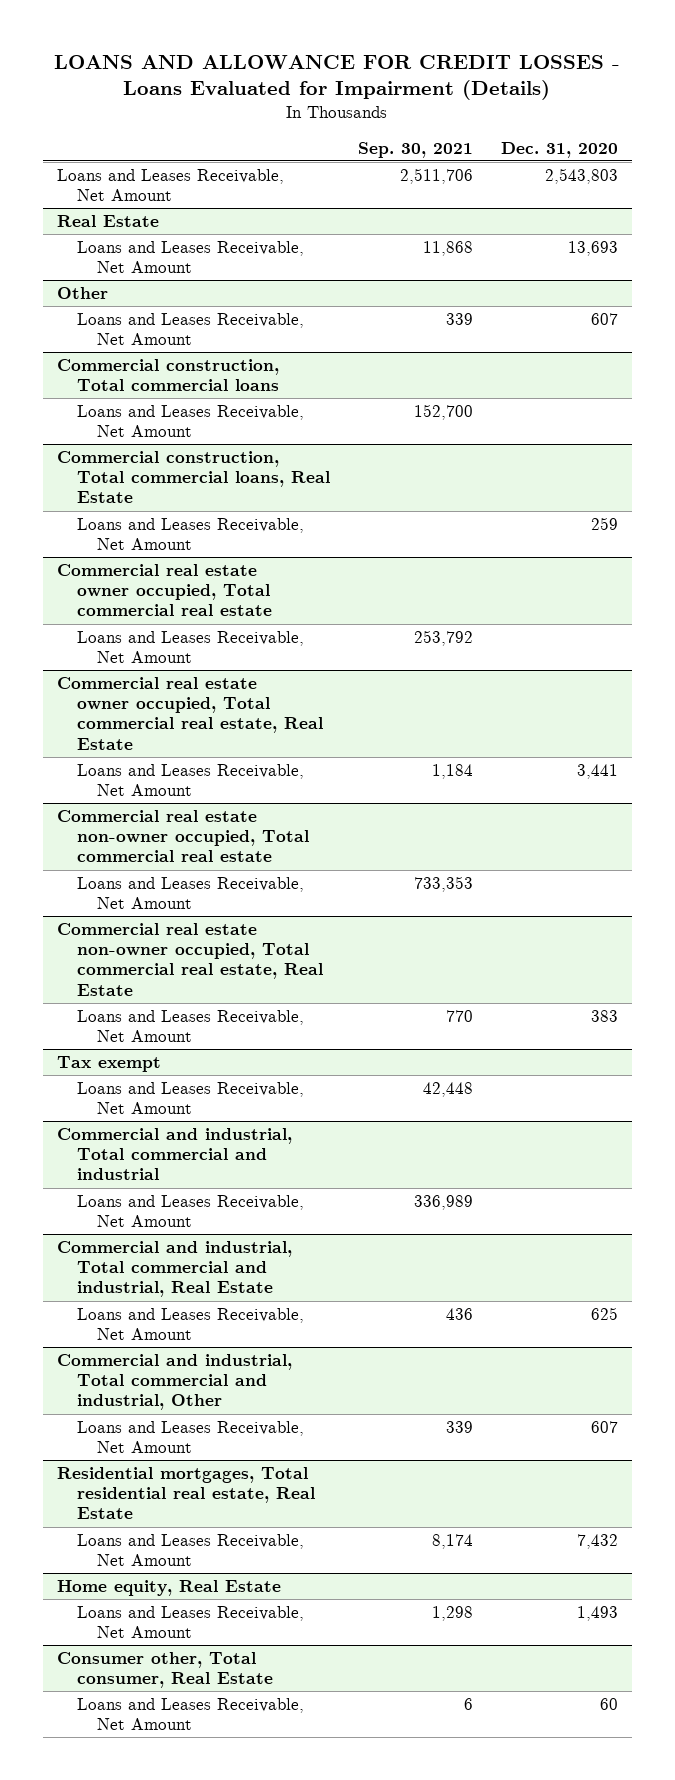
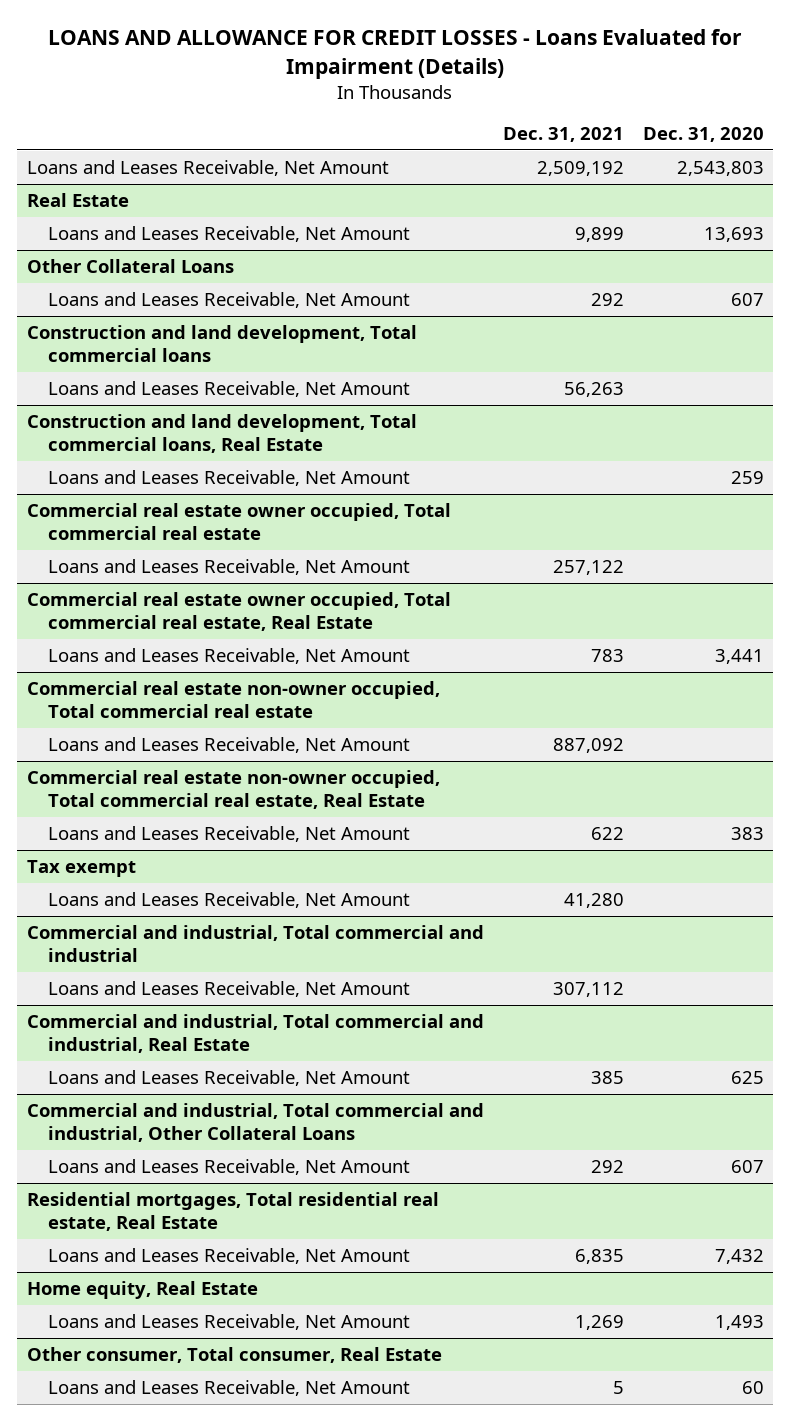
- | Sep. 30, 2021 | Dec. 31, 2020
+ | Dec. 31, 2021 | Dec. 31, 2020
- Other
+ Other Collateral Loans
- Commercial construction, Total commercial loans
+ Construction and land development, Total commercial loans
- Commercial construction, Total commercial loans, Real Estate
+ Construction and land development, Total commercial loans, Real Estate
- Commercial and industrial, Total commercial and industrial, Other
+ Commercial and industrial, Total commercial and industrial, Other Collateral Loans
- Consumer other, Total consumer, Real Estate
+ Other consumer, Total consumer, Real Estate

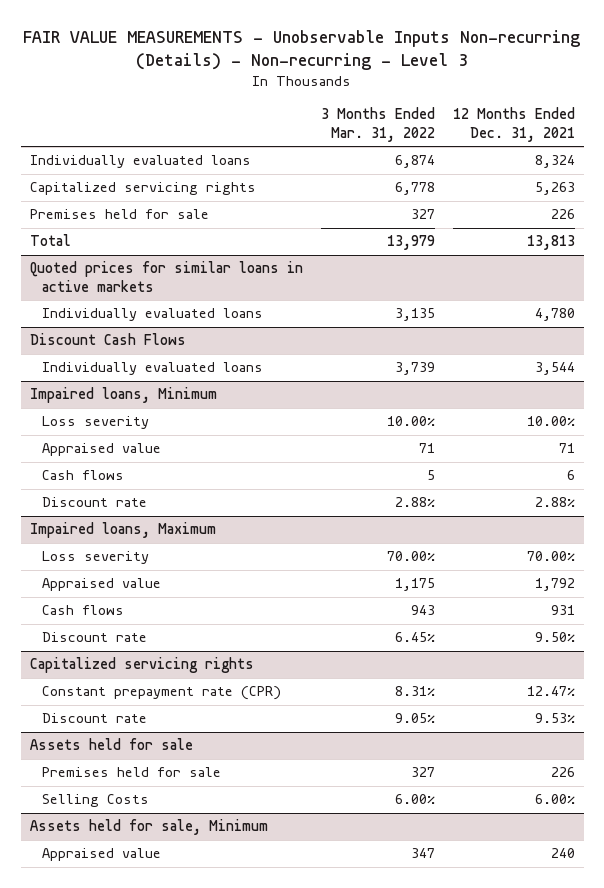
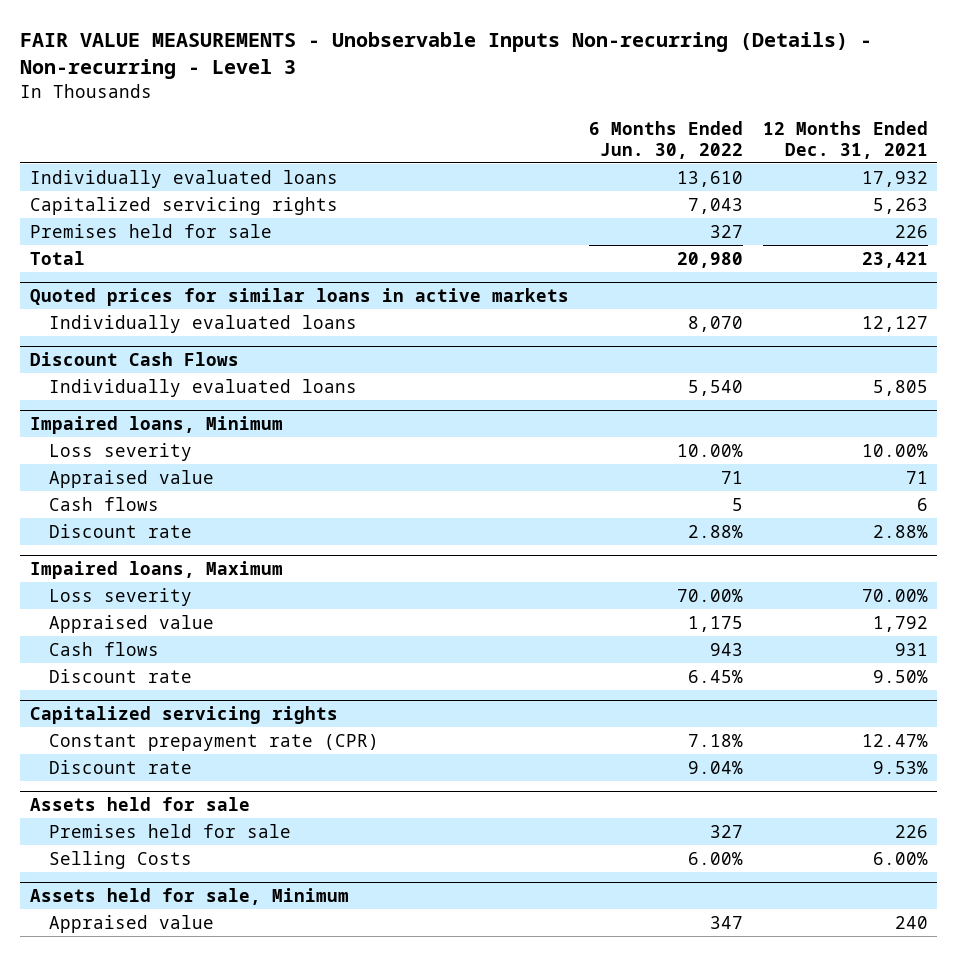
- | 3 Months Ended Mar. 31, 2022 | 12 Months Ended Dec. 31, 2021
+ | 6 Months Ended Jun. 30, 2022 | 12 Months Ended Dec. 31, 2021
- Individually evaluated loans | 6,874 | 8,324
+ Individually evaluated loans | 13,610 | 17,932
- Total | 13,979 | 13,813
+ Total | 20,980 | 23,421
@ Quoted prices for similar loans in active markets
- Individually evaluated loans | 3,135 | 4,780
+ Individually evaluated loans | 8,070 | 12,127
@ Discount Cash Flows
- Individually evaluated loans | 3,739 | 3,544
+ Individually evaluated loans | 5,540 | 5,805

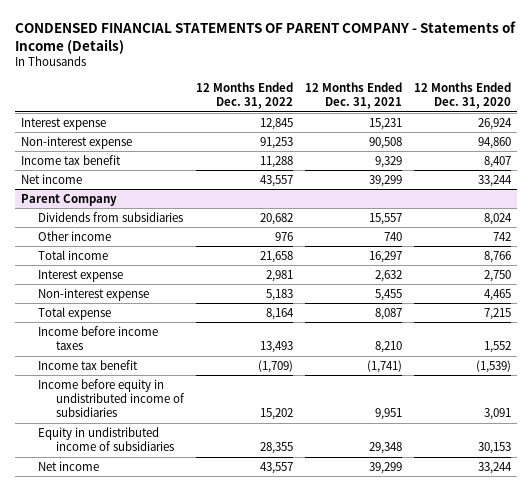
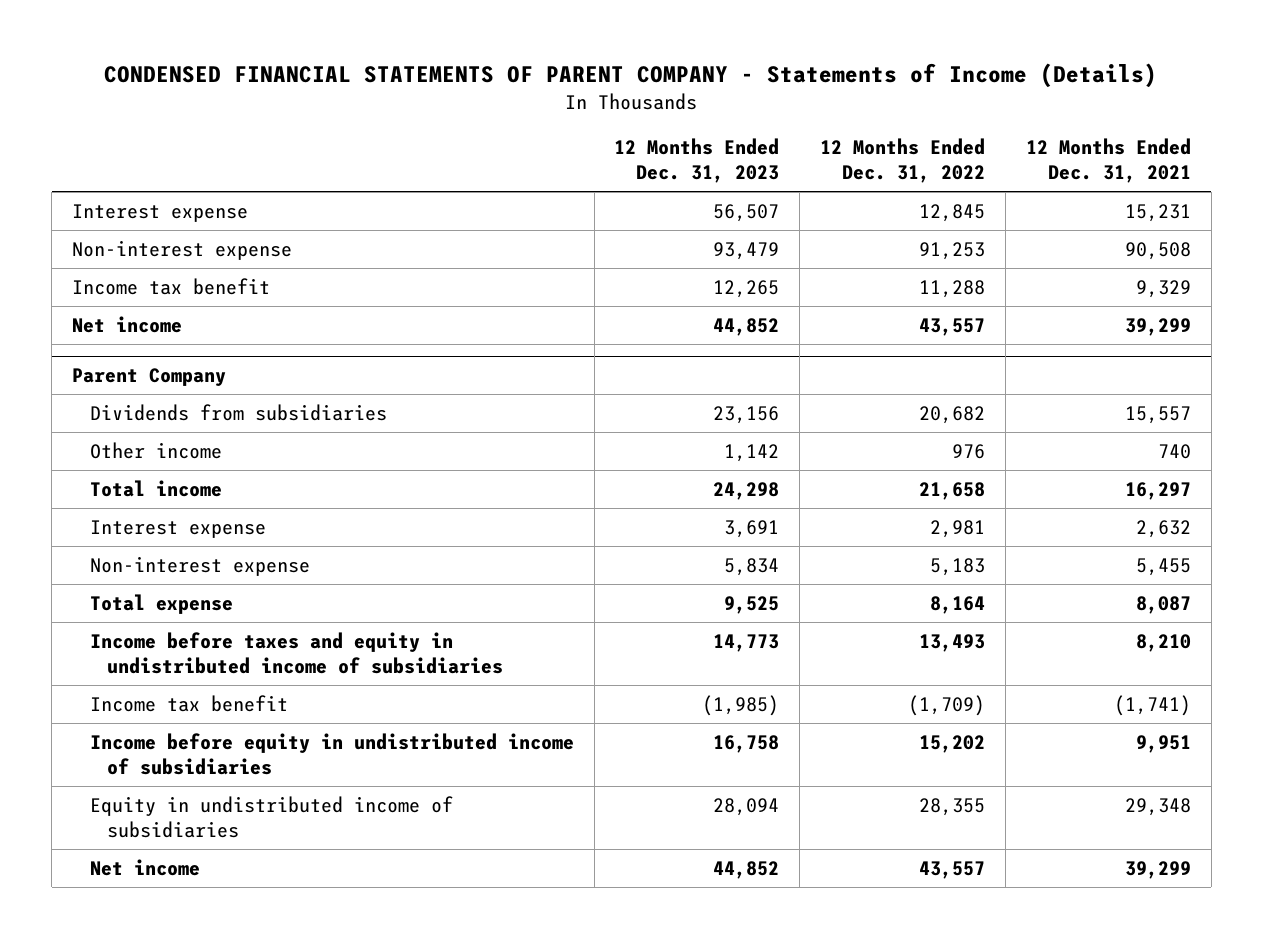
- | 12 Months Ended Dec. 31, 2022 | 12 Months Ended Dec. 31, 2021 | 12 Months Ended Dec. 31, 2020
+ | 12 Months Ended Dec. 31, 2023 | 12 Months Ended Dec. 31, 2022 | 12 Months Ended Dec. 31, 2021
@ Parent Company
- Income before income taxes | 13,493 | 8,210 | 1,552
+ Income before taxes and equity in undistributed income of subsidiaries | 14,773 | 13,493 | 8,210

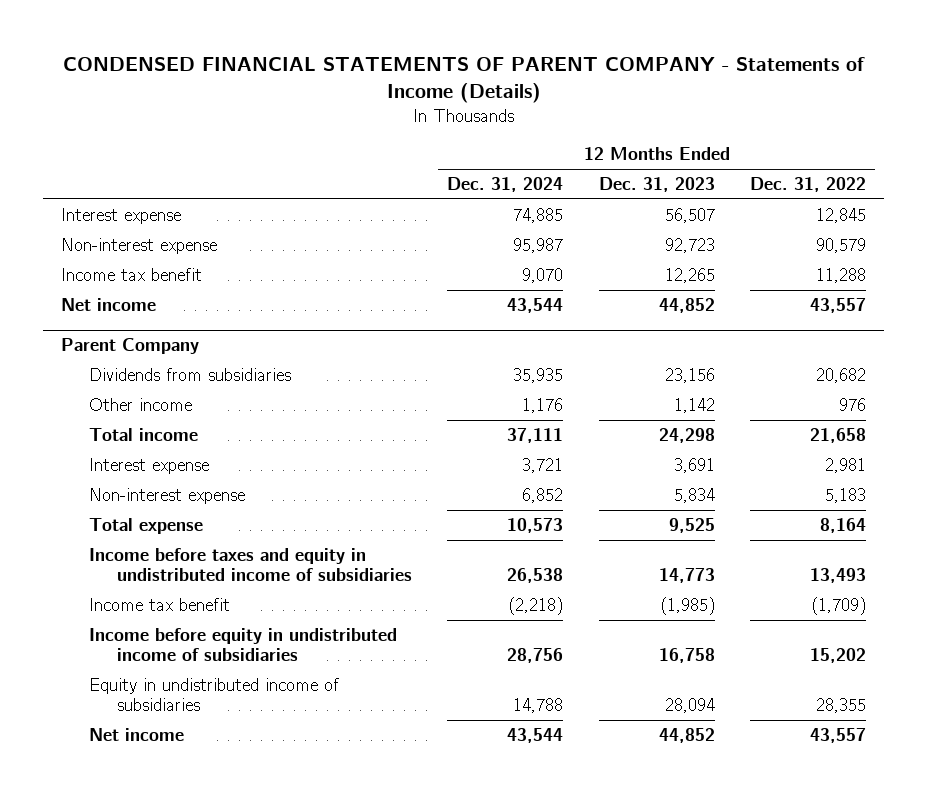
- | 12 Months Ended Dec. 31, 2023 | 12 Months Ended Dec. 31, 2022 | 12 Months Ended Dec. 31, 2021
+ | 12 Months Ended Dec. 31, 2024 | 12 Months Ended Dec. 31, 2023 | 12 Months Ended Dec. 31, 2022
- Non-interest expense | 93,479 | 91,253 | 90,508
+ Non-interest expense | 95,987 | 92,723 | 90,579

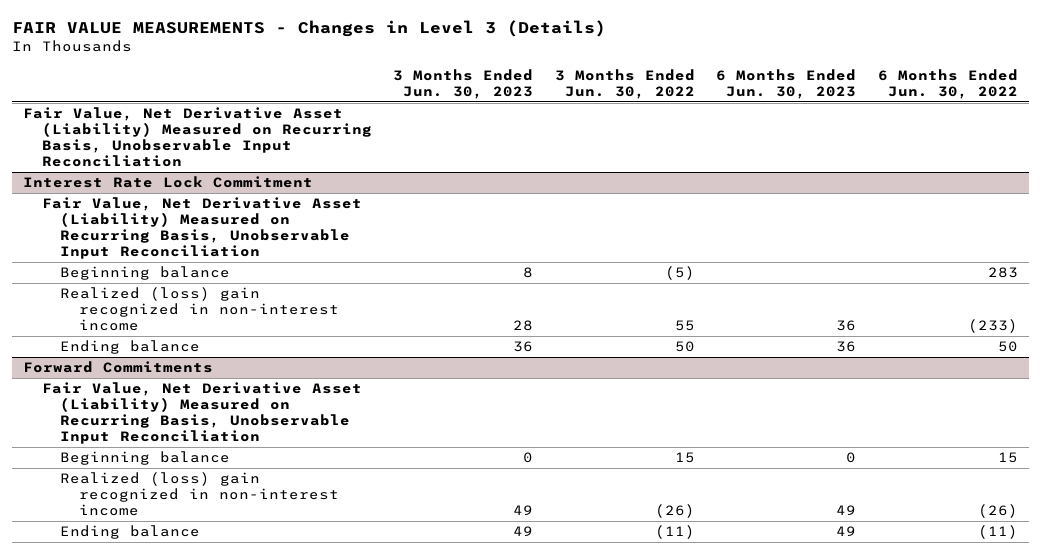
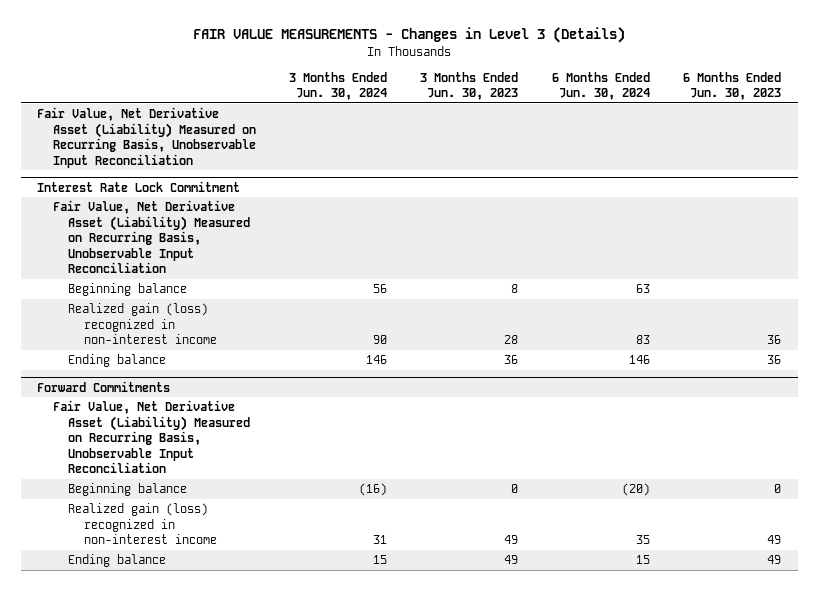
- | 3 Months Ended Jun. 30, 2023 | 3 Months Ended Jun. 30, 2022 | 6 Months Ended Jun. 30, 2023 | 6 Months Ended Jun. 30, 2022
+ | 3 Months Ended Jun. 30, 2024 | 3 Months Ended Jun. 30, 2023 | 6 Months Ended Jun. 30, 2024 | 6 Months Ended Jun. 30, 2023
@ Interest Rate Lock Commitment
- Realized (loss) gain recognized in non-interest income | 28 | 55 | 36 | (233)
+ Realized gain (loss) recognized in non-interest income | 90 | 28 | 83 | 36
@ Forward Commitments
- Realized (loss) gain recognized in non-interest income | 49 | (26) | 49 | (26)
+ Realized gain (loss) recognized in non-interest income | 31 | 49 | 35 | 49

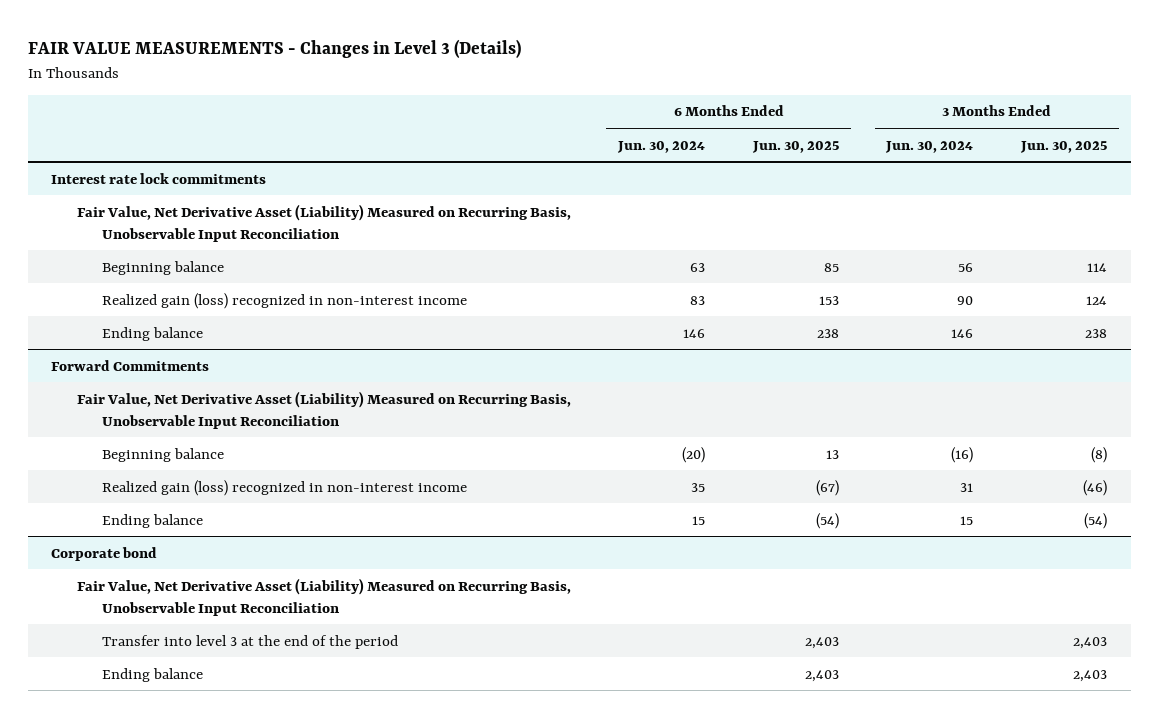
- | 3 Months Ended Jun. 30, 2024 | 3 Months Ended Jun. 30, 2023 | 6 Months Ended Jun. 30, 2024 | 6 Months Ended Jun. 30, 2023
+ | 6 Months Ended Jun. 30, 2024 | 6 Months Ended Jun. 30, 2025 | 3 Months Ended Jun. 30, 2024 | 3 Months Ended Jun. 30, 2025
- Fair Value, Net Derivative Asset (Liability) Measured on Recurring Basis, Unobservable Input Reconciliation
- Interest Rate Lock Commitment
+ Interest rate lock commitments
+ Corporate bond
+ Fair Value, Net Derivative Asset (Liability) Measured on Recurring Basis, Unobservable Input Reconciliation
+ Transfer into level 3 at the end of the period | | 2,403 | | 2,403
+ Ending balance | | 2,403 | | 2,403

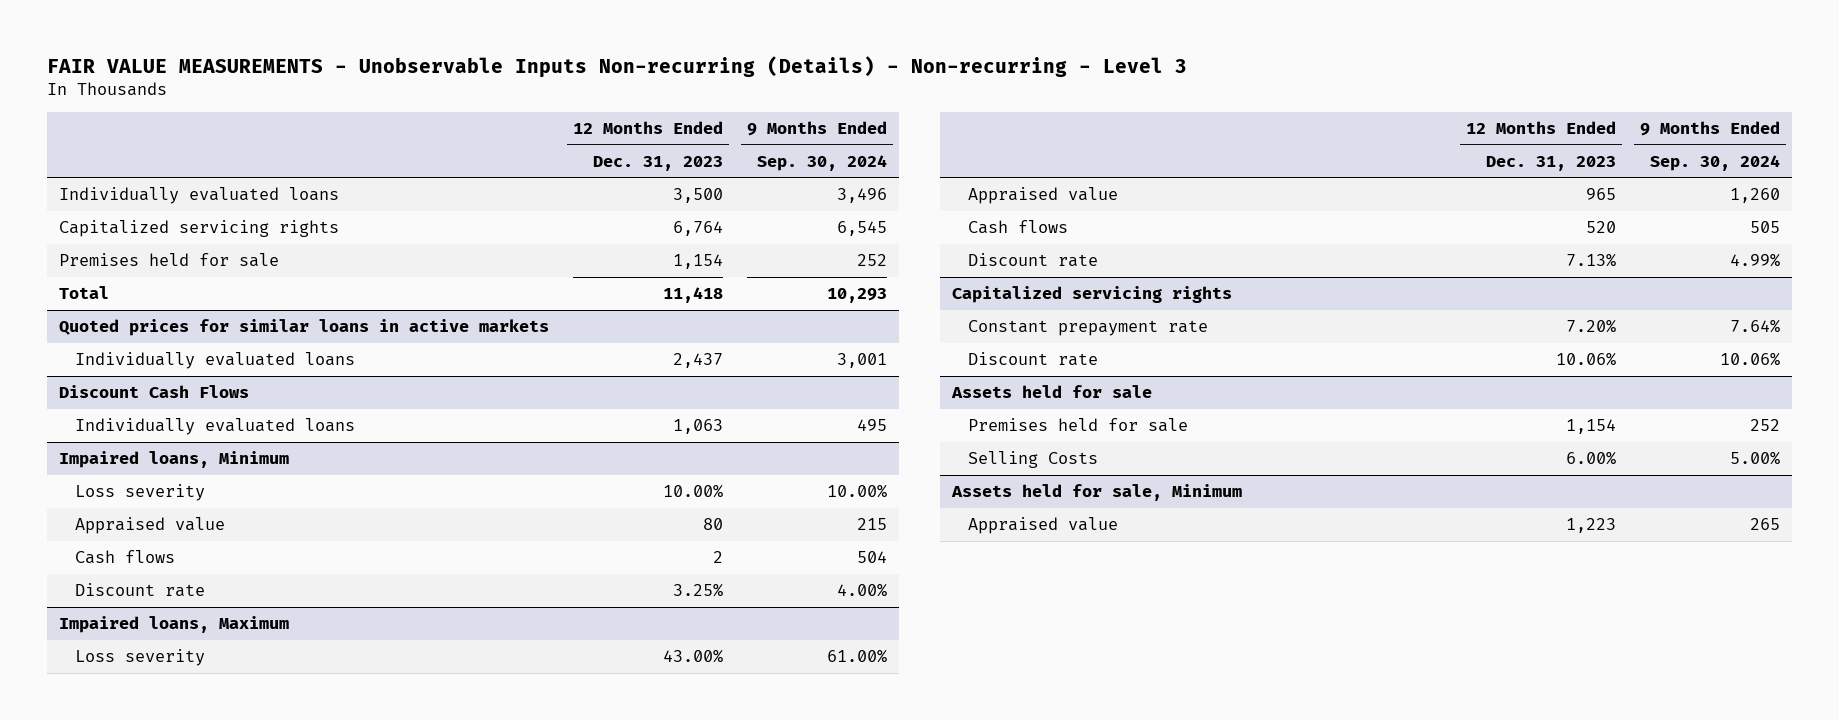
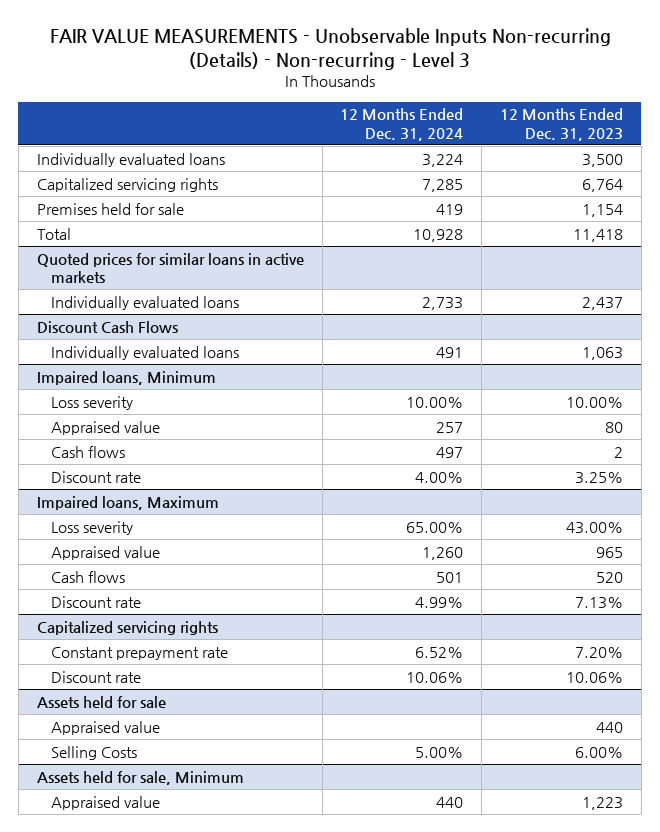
- | 12 Months Ended Dec. 31, 2023 | 9 Months Ended Sep. 30, 2024
+ | 12 Months Ended Dec. 31, 2024 | 12 Months Ended Dec. 31, 2023
@ Assets held for sale
- Premises held for sale | 1,154 | 252
+ Appraised value | | 440

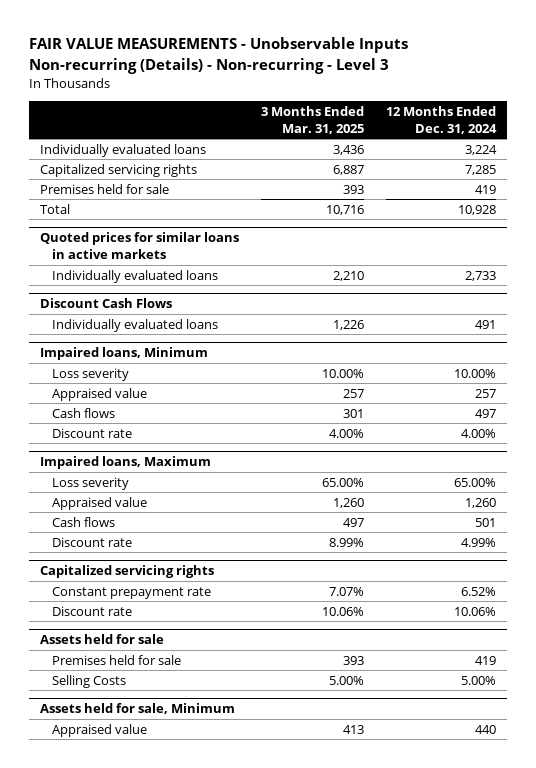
- | 12 Months Ended Dec. 31, 2024 | 12 Months Ended Dec. 31, 2023
+ | 3 Months Ended Mar. 31, 2025 | 12 Months Ended Dec. 31, 2024
@ Assets held for sale
- Appraised value | | 440
+ Premises held for sale | 393 | 419

